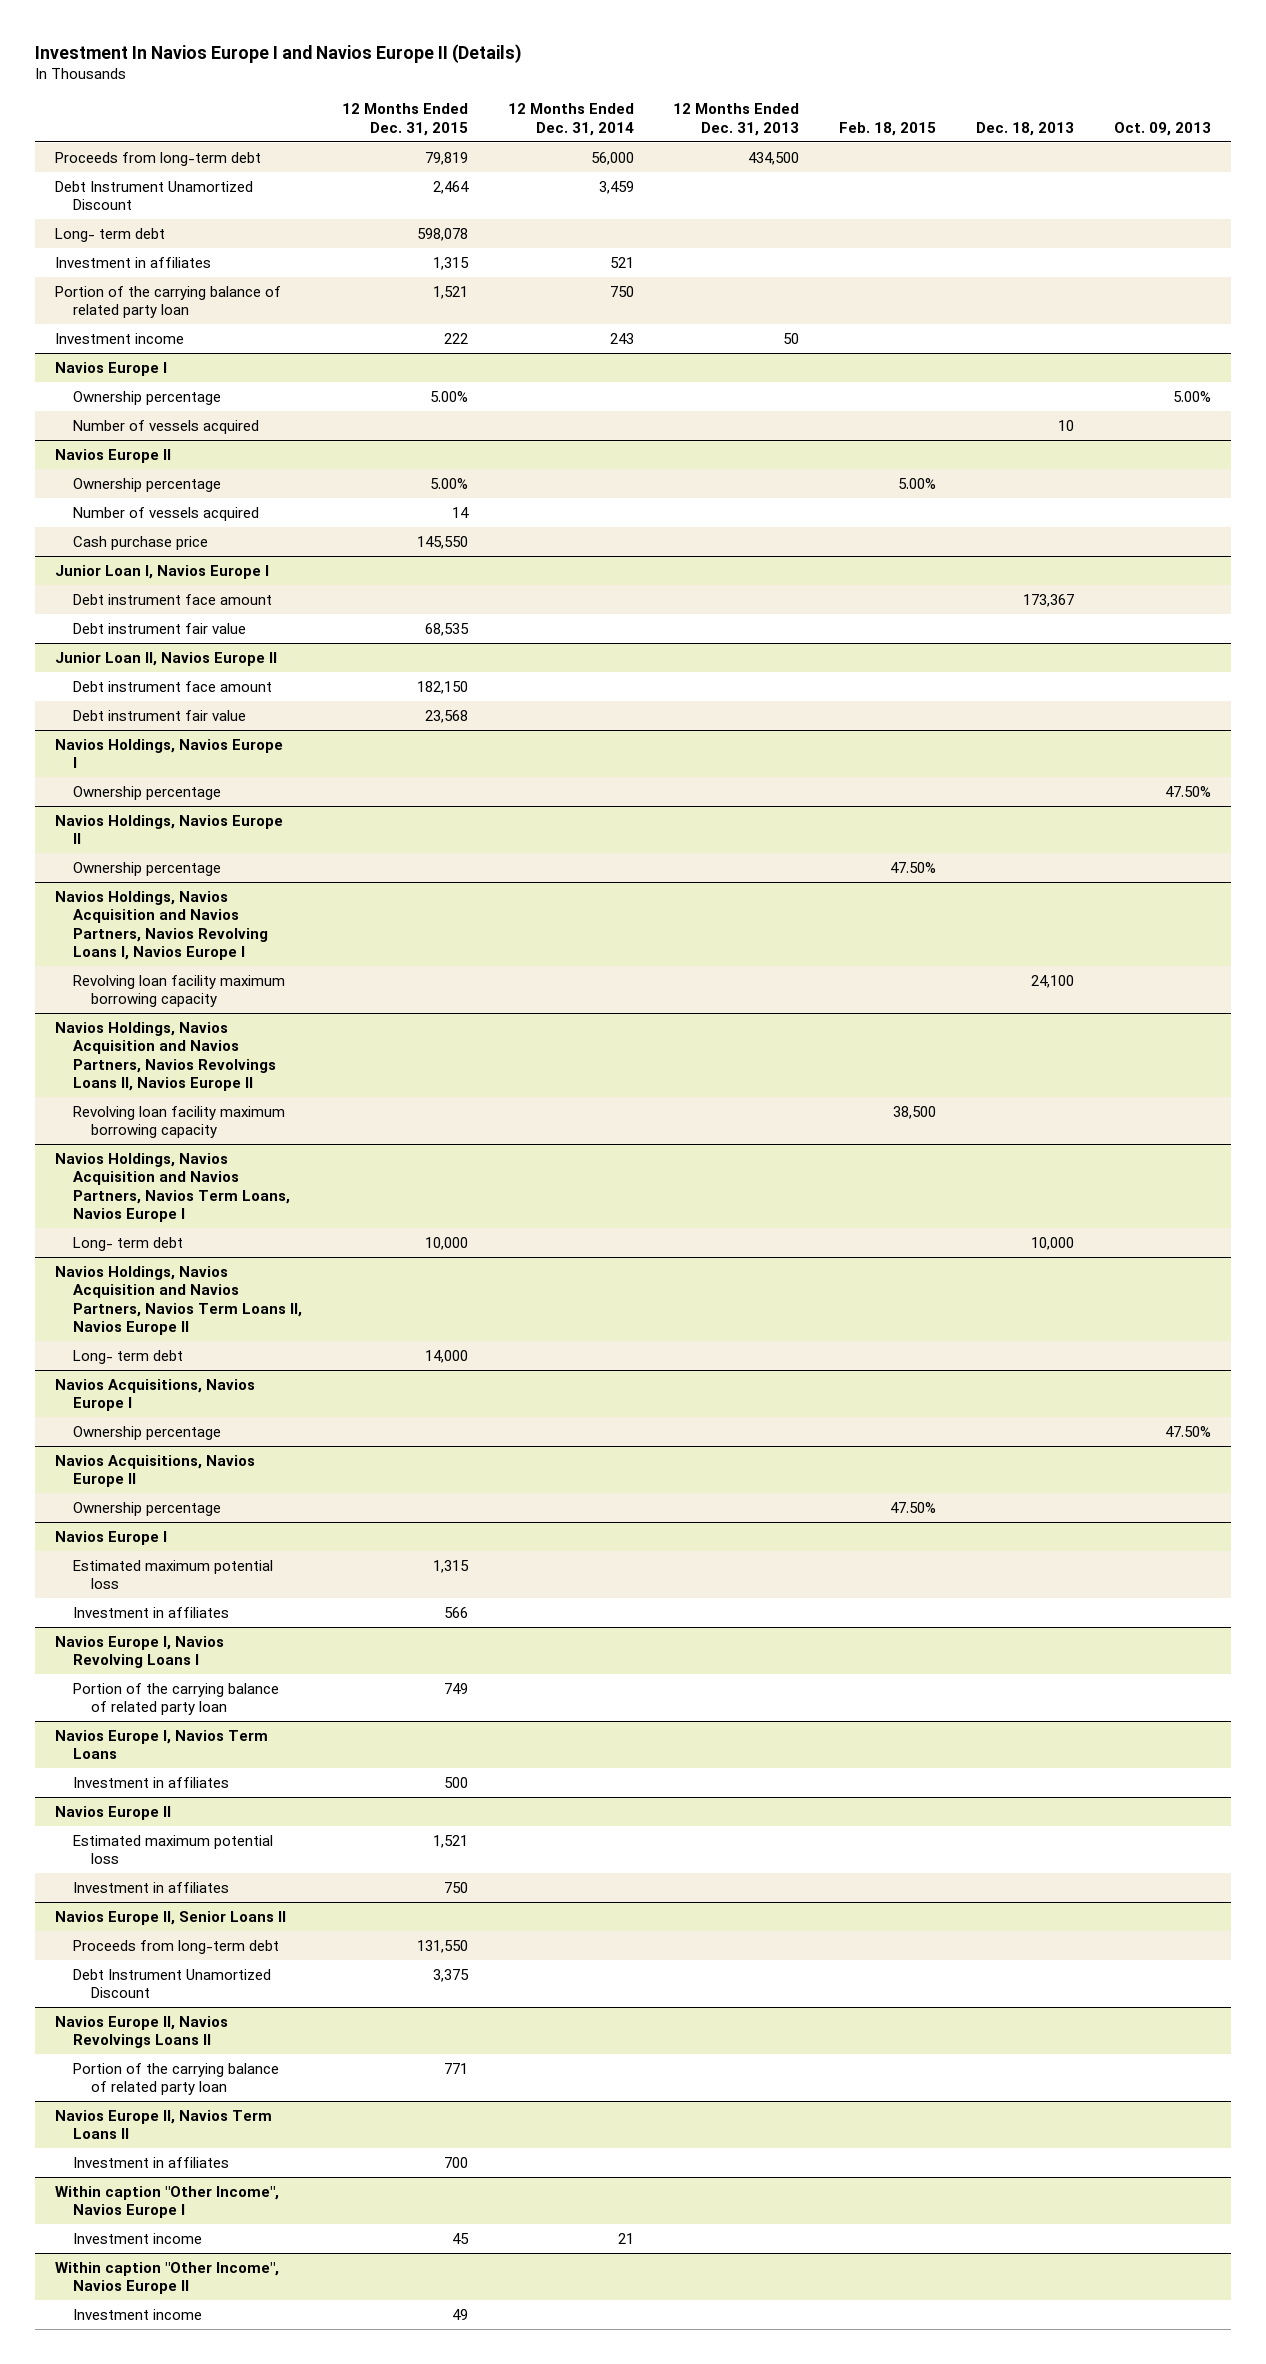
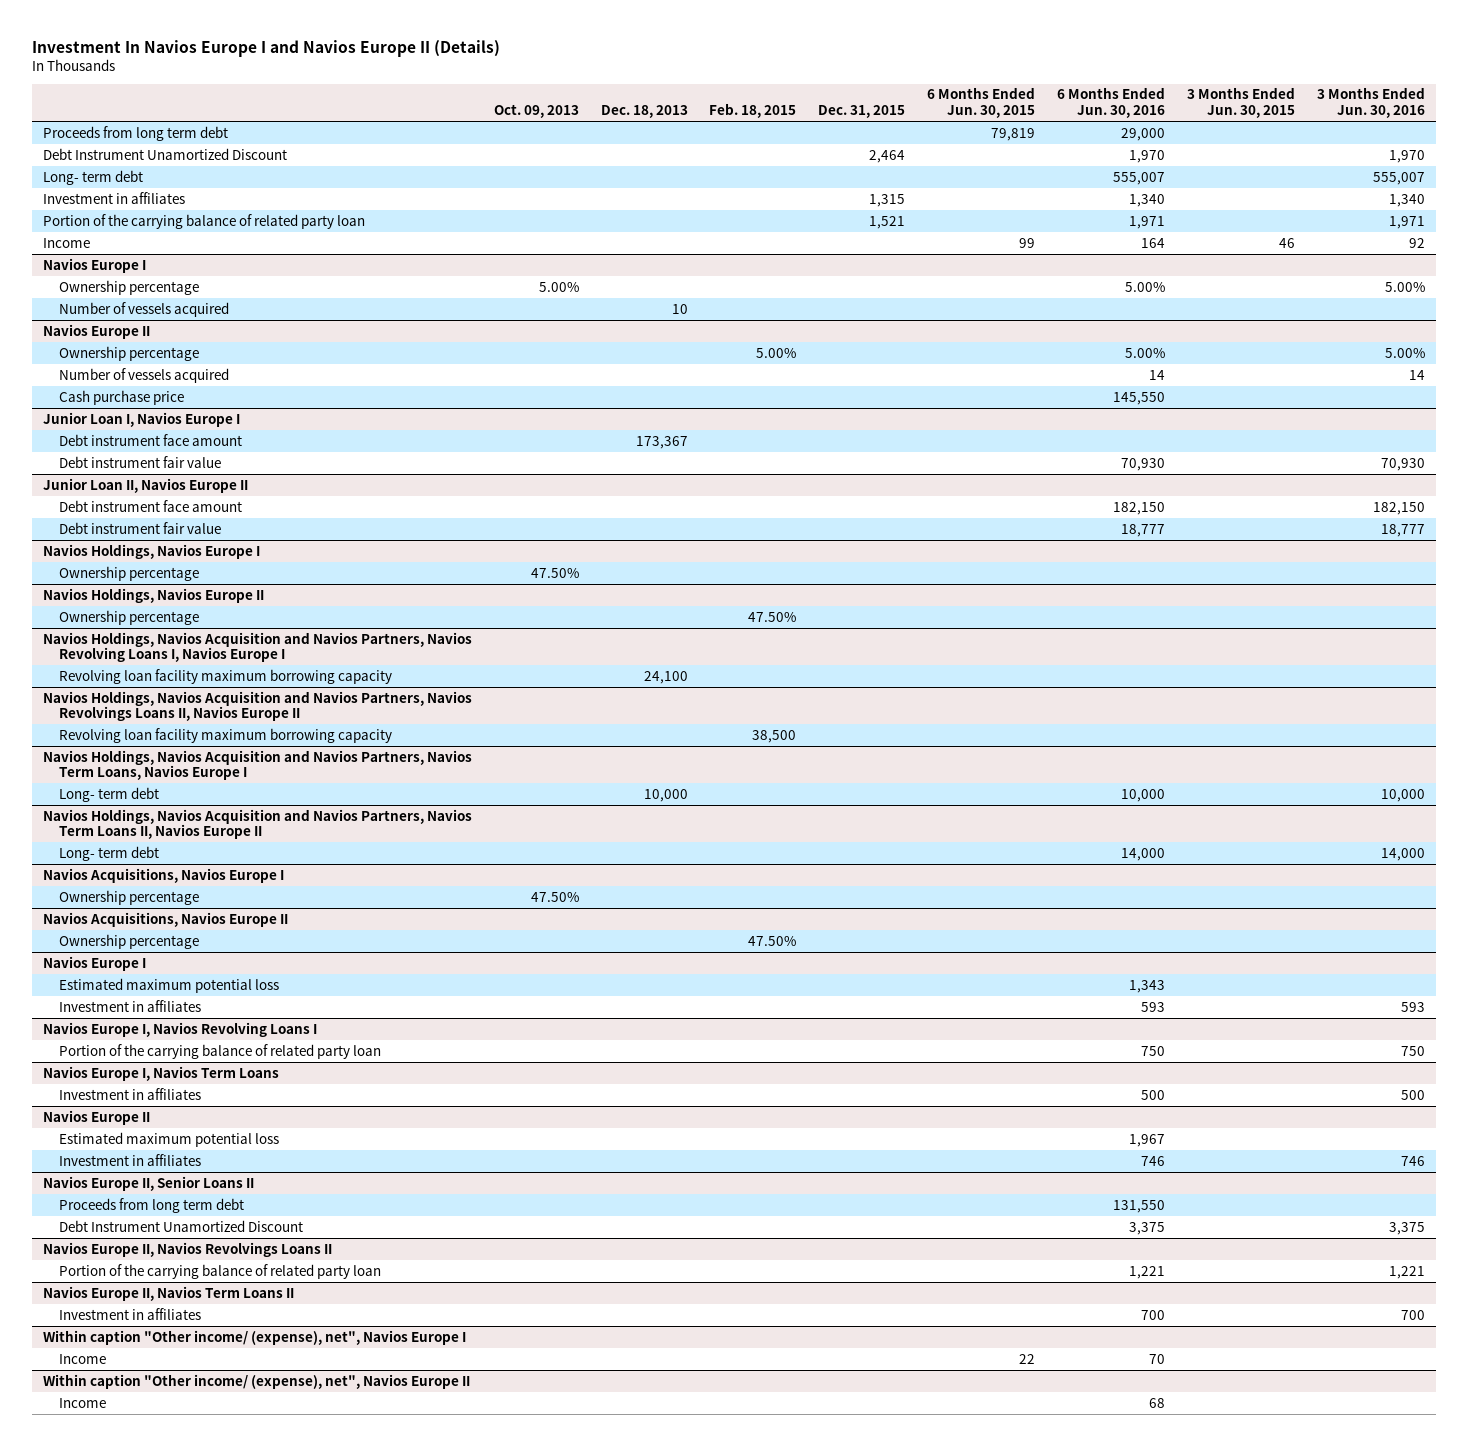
- | 12 Months Ended Dec. 31, 2015 | 12 Months Ended Dec. 31, 2014 | 12 Months Ended Dec. 31, 2013 | Feb. 18, 2015 | Dec. 18, 2013 | Oct. 09, 2013
+ | Oct. 09, 2013 | Dec. 18, 2013 | Feb. 18, 2015 | Dec. 31, 2015 | 6 Months Ended Jun. 30, 2015 | 6 Months Ended Jun. 30, 2016 | 3 Months Ended Jun. 30, 2015 | 3 Months Ended Jun. 30, 2016
- Proceeds from long-term debt | 79,819 | 56,000 | 434,500 | | |
+ Proceeds from long term debt | | | | | 79,819 | 29,000 | |
- Investment income | 222 | 243 | 50 | | |
+ Income | | | | | 99 | 164 | 46 | 92
@ Navios Europe II, Senior Loans II
- Proceeds from long-term debt | 131,550 | | | | |
+ Proceeds from long term debt | | | | | | 131,550 | |
- Within caption "Other Income", Navios Europe I
- Investment income | 45 | 21 | | | |
- Within caption "Other Income", Navios Europe II
- Investment income | 49 | | | | |
+ Within caption "Other income/ (expense), net", Navios Europe I
+ Income | | | | | 22 | 70 | |
+ Within caption "Other income/ (expense), net", Navios Europe II
+ Income | | | | | | 68 | |

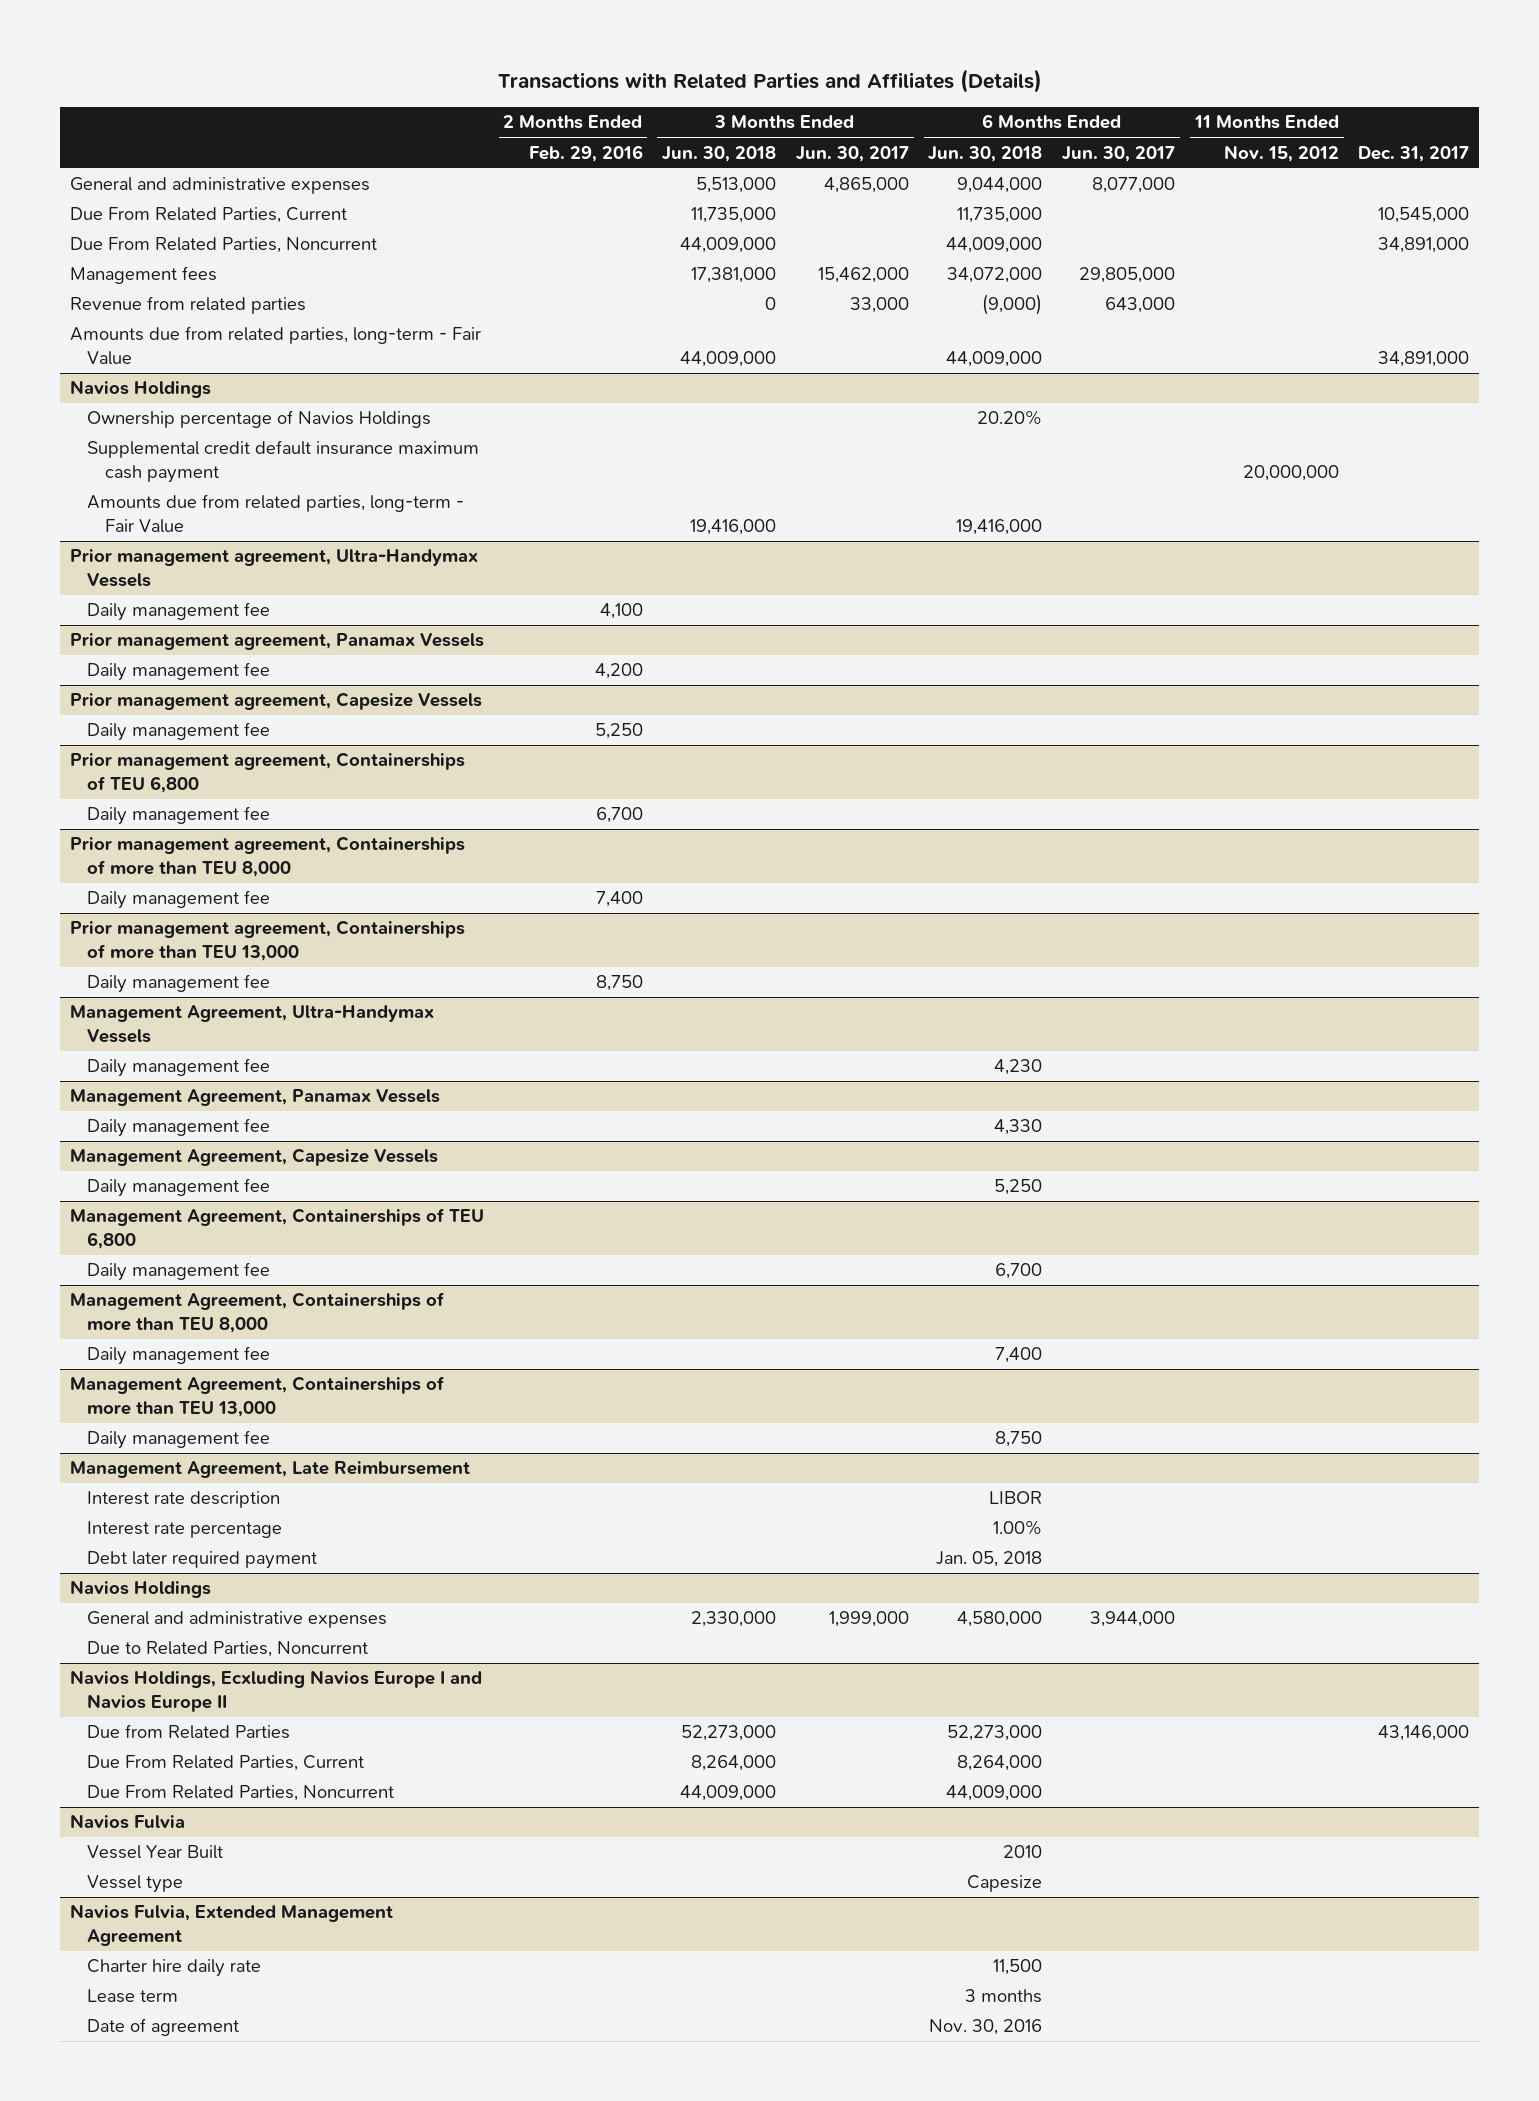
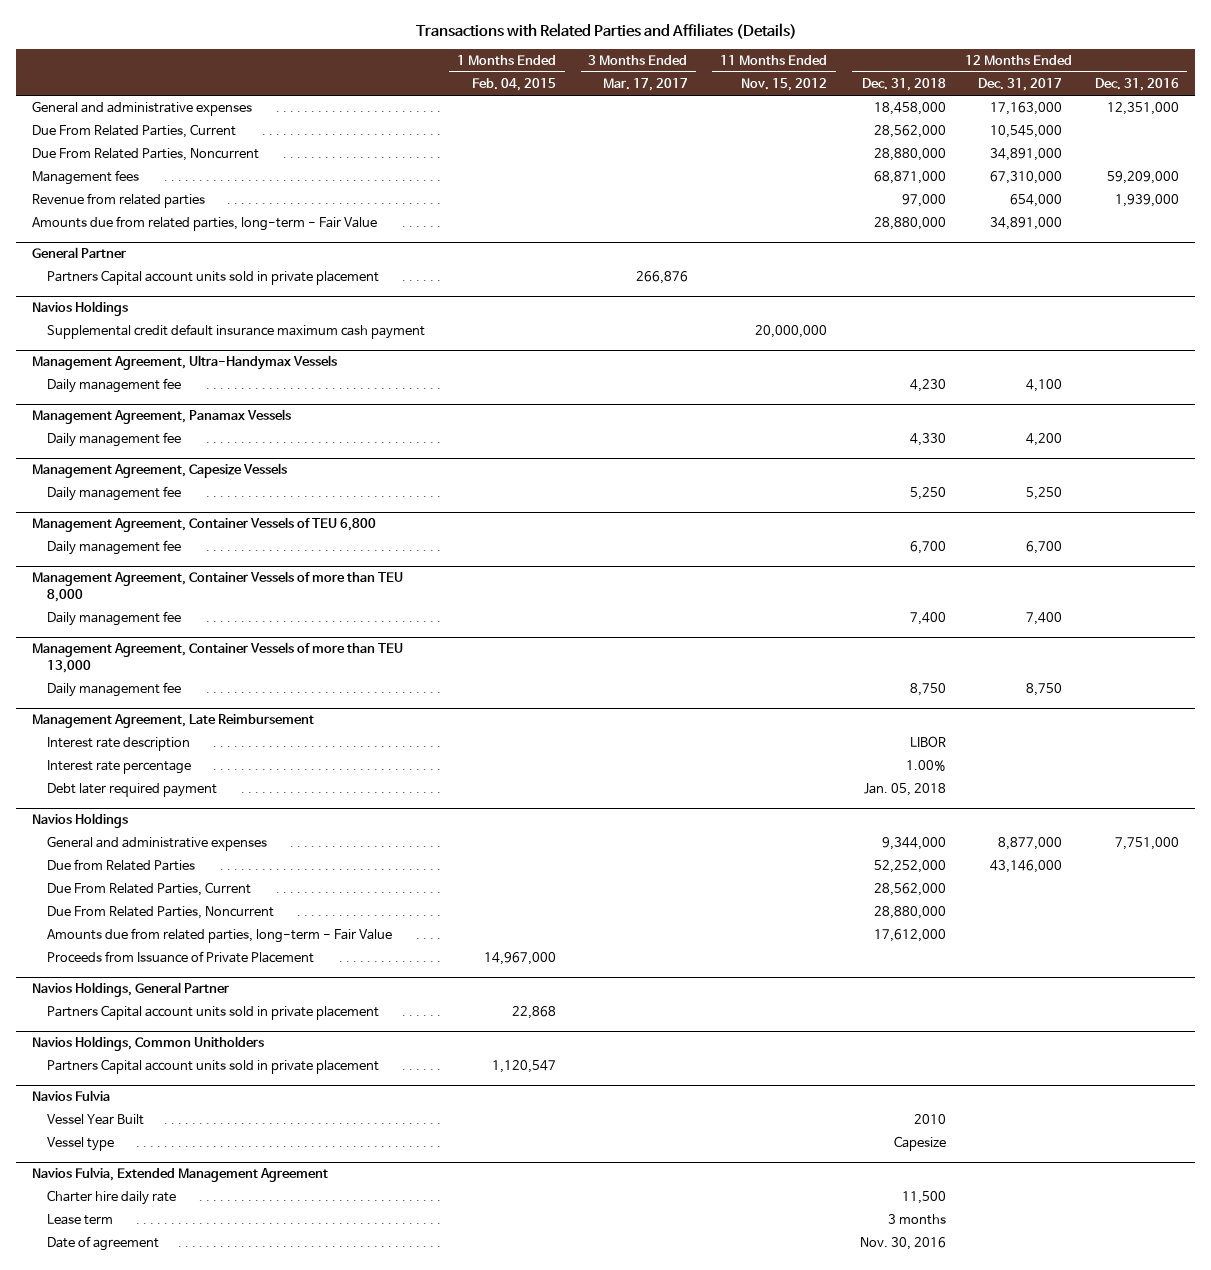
- | 2 Months Ended Feb. 29, 2016 | 3 Months Ended Jun. 30, 2018 | 3 Months Ended Jun. 30, 2017 | 6 Months Ended Jun. 30, 2018 | 6 Months Ended Jun. 30, 2017 | 11 Months Ended Nov. 15, 2012 | Dec. 31, 2017
+ | 1 Months Ended Feb. 04, 2015 | 3 Months Ended Mar. 17, 2017 | 11 Months Ended Nov. 15, 2012 | 12 Months Ended Dec. 31, 2018 | 12 Months Ended Dec. 31, 2017 | 12 Months Ended Dec. 31, 2016
+ General Partner
+ Partners Capital account units sold in private placement | | 266,876 | | | |
@ Navios Holdings
- Ownership percentage of Navios Holdings | | | | 20.20% | | |
- Prior management agreement, Ultra-Handymax Vessels
- Daily management fee | 4,100 | | | | | |
- Prior management agreement, Panamax Vessels
- Daily management fee | 4,200 | | | | | |
- Prior management agreement, Capesize Vessels
- Daily management fee | 5,250 | | | | | |
- Prior management agreement, Containerships of TEU 6,800
- Daily management fee | 6,700 | | | | | |
- Prior management agreement, Containerships of more than TEU 8,000
- Daily management fee | 7,400 | | | | | |
- Prior management agreement, Containerships of more than TEU 13,000
- Daily management fee | 8,750 | | | | | |
- Management Agreement, Containerships of TEU 6,800
+ Management Agreement, Container Vessels of TEU 6,800
- Management Agreement, Containerships of more than TEU 8,000
+ Management Agreement, Container Vessels of more than TEU 8,000
- Management Agreement, Containerships of more than TEU 13,000
+ Management Agreement, Container Vessels of more than TEU 13,000
@ Navios Holdings
- Due to Related Parties, Noncurrent
- Navios Holdings, Ecxluding Navios Europe I and Navios Europe II
- Due from Related Parties | | 52,273,000 | | 52,273,000 | | | 43,146,000
- Due From Related Parties, Current | | 8,264,000 | | 8,264,000 | | |
- Due From Related Parties, Noncurrent | | 44,009,000 | | 44,009,000 | | |
@ Navios Holdings
+ Due from Related Parties | | | | 52,252,000 | 43,146,000 |
+ Due From Related Parties, Current | | | | 28,562,000 | |
+ Due From Related Parties, Noncurrent | | | | 28,880,000 | |
moved down: Amounts due from related parties, long-term - Fair Value | | | | 17,612,000 | |
+ Proceeds from Issuance of Private Placement | 14,967,000 | | | | |
+ Navios Holdings, General Partner
+ Partners Capital account units sold in private placement | 22,868 | | | | |
+ Navios Holdings, Common Unitholders
+ Partners Capital account units sold in private placement | 1,120,547 | | | | |

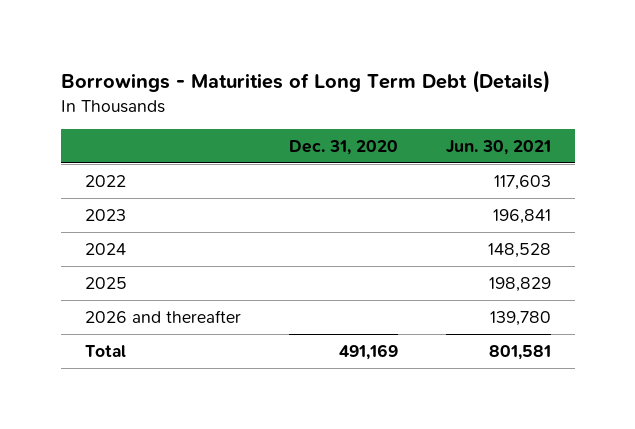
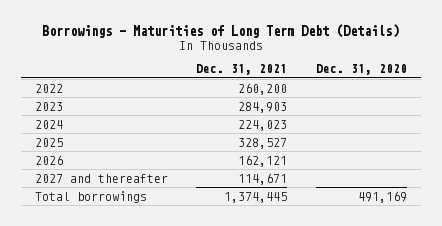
- | Dec. 31, 2020 | Jun. 30, 2021
+ | Dec. 31, 2021 | Dec. 31, 2020
- 2026 and thereafter | | 139,780
- Total | 491,169 | 801,581
+ 2026 | 162,121 |
+ 2027 and thereafter | 114,671 |
+ Total borrowings | 1,374,445 | 491,169

